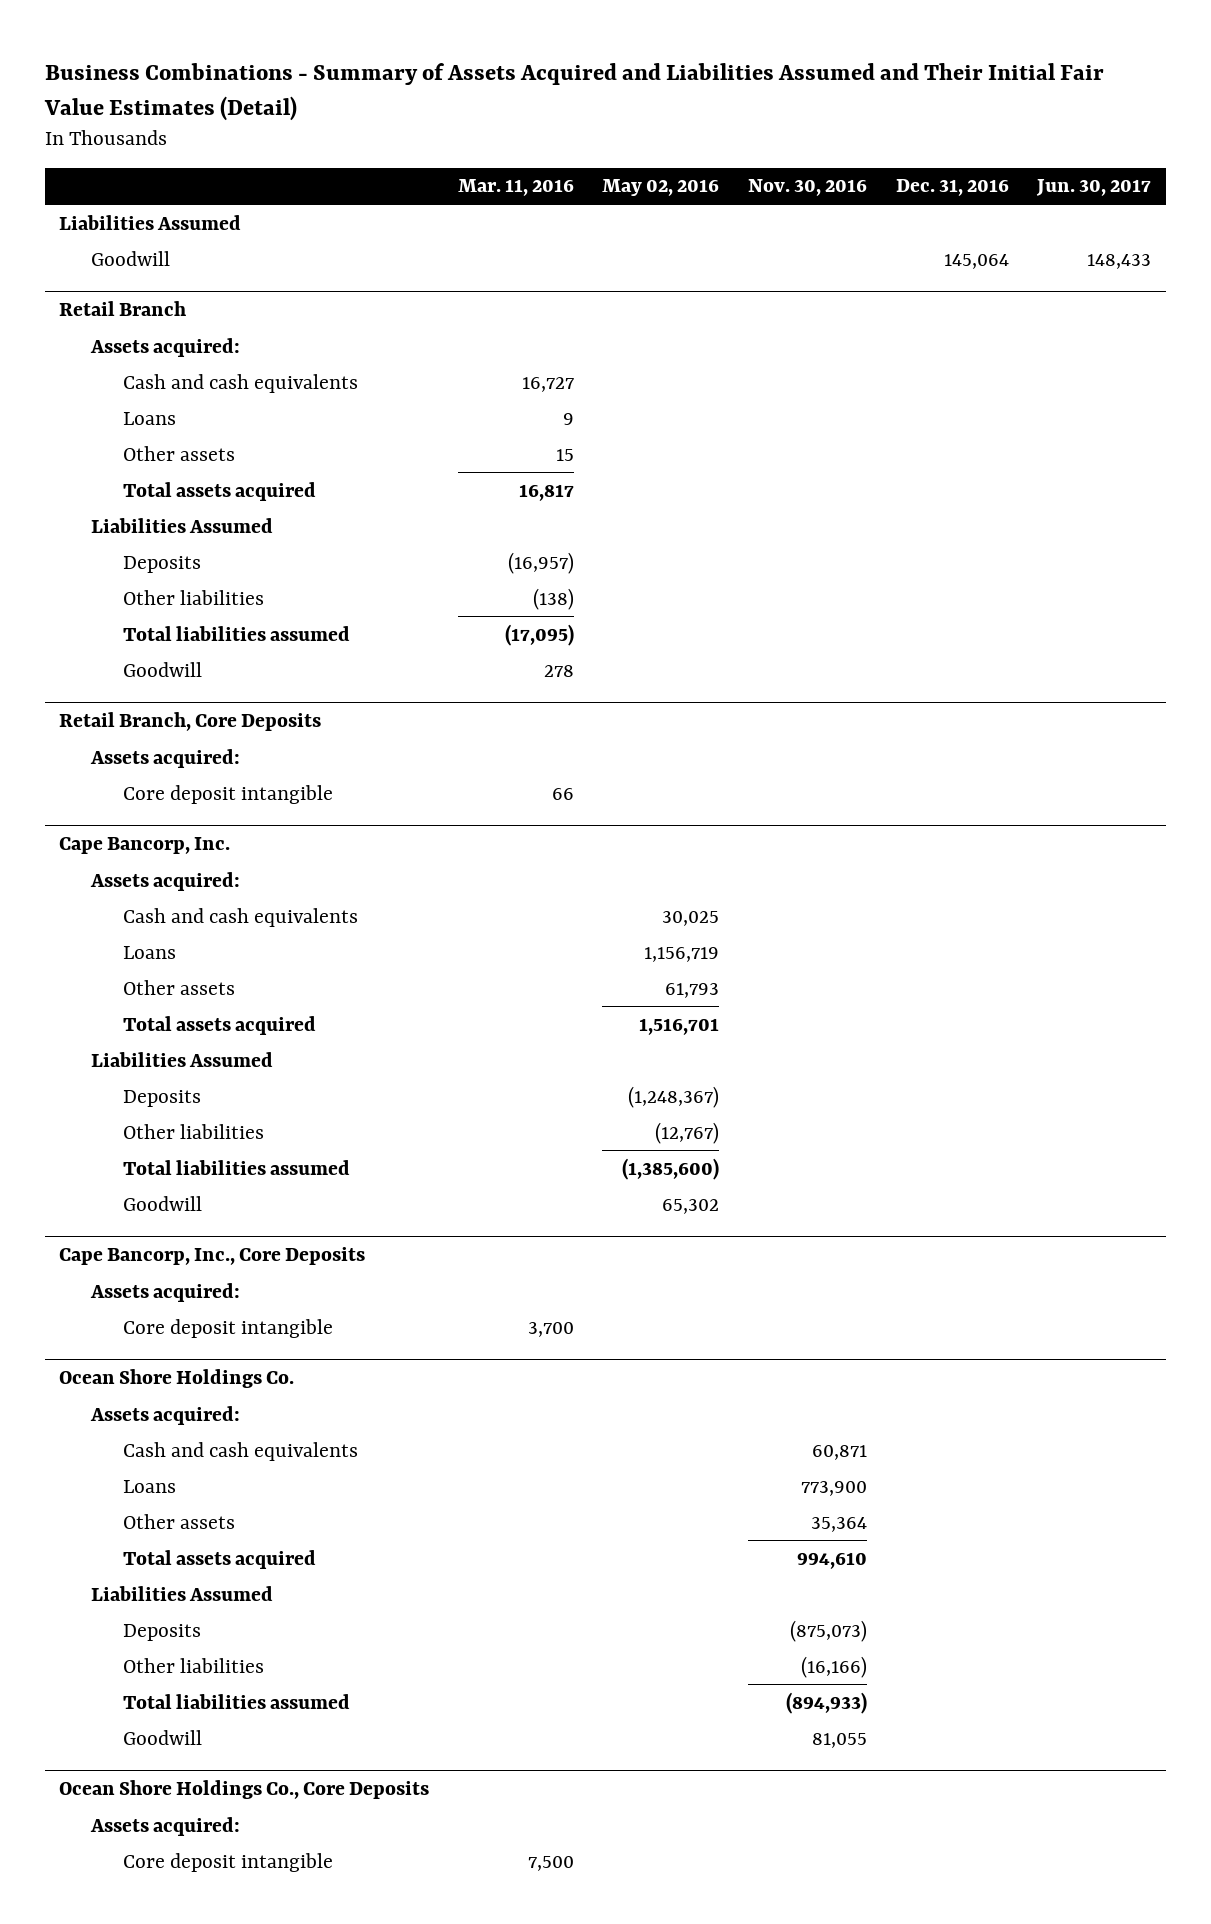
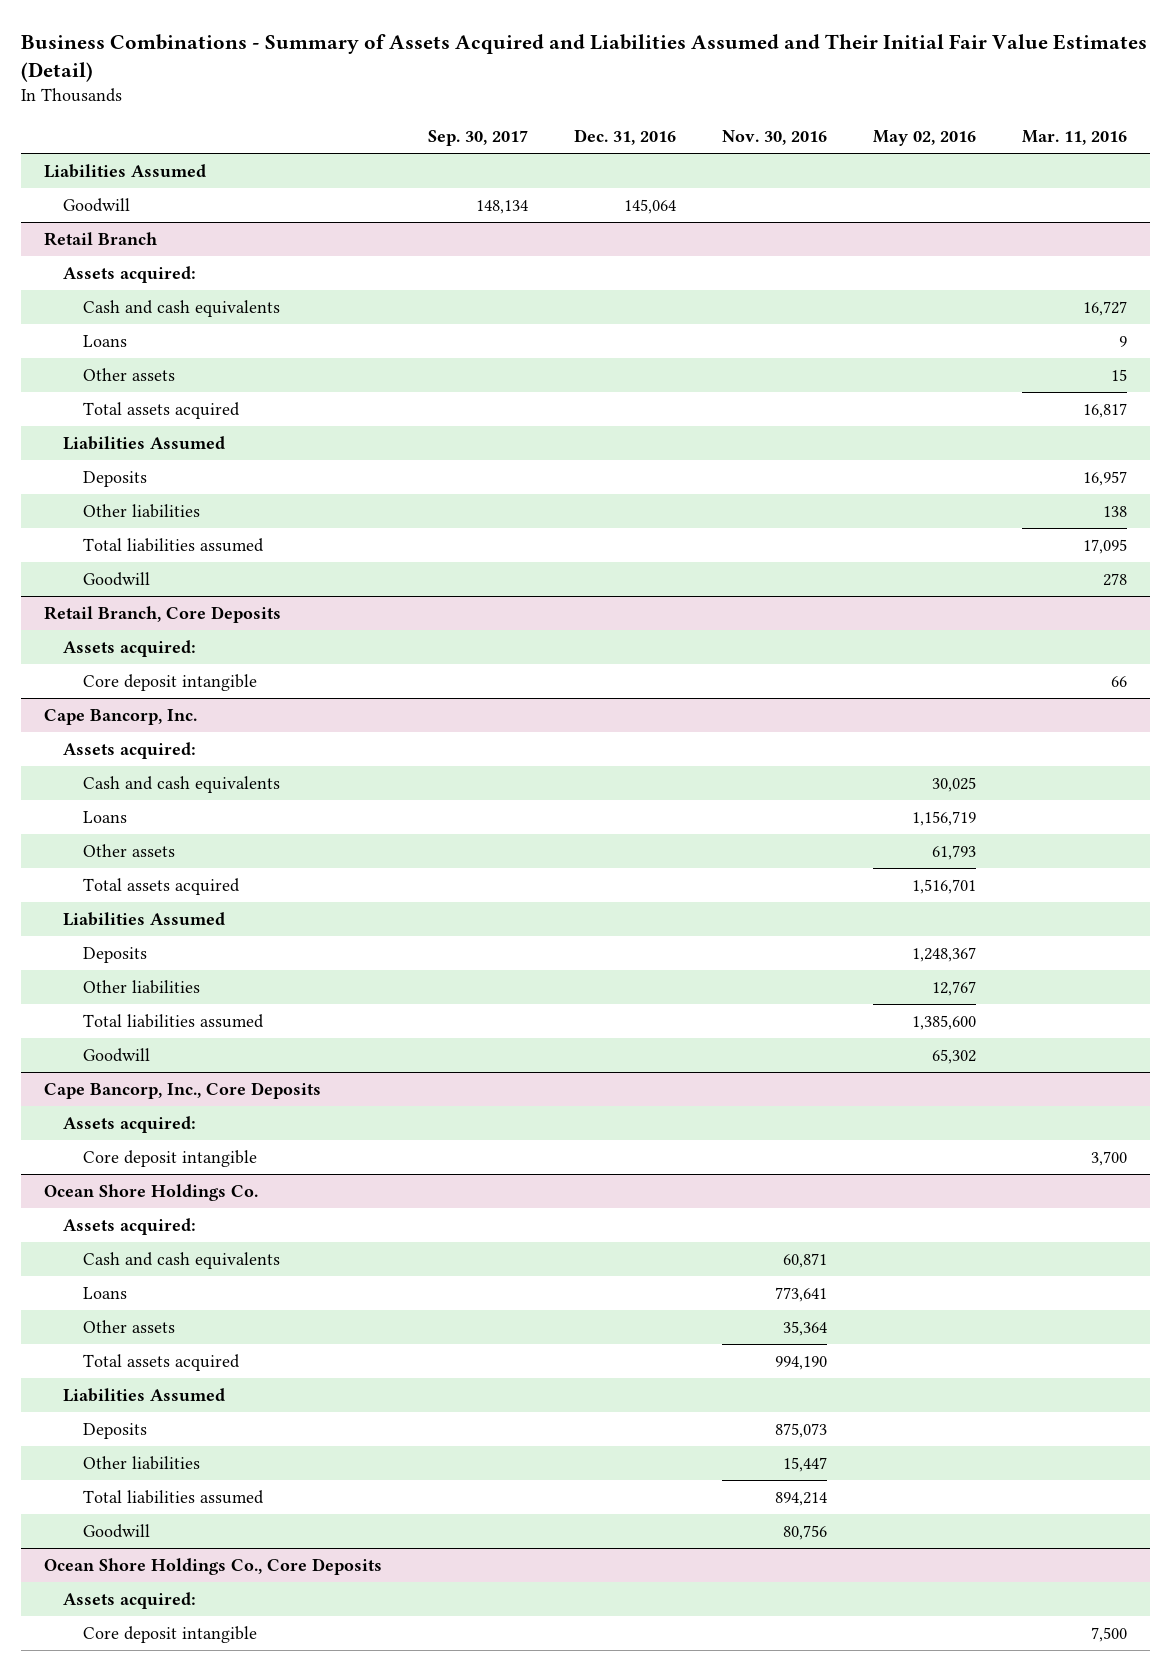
- | Mar. 11, 2016 | May 02, 2016 | Nov. 30, 2016 | Dec. 31, 2016 | Jun. 30, 2017
+ | Sep. 30, 2017 | Dec. 31, 2016 | Nov. 30, 2016 | May 02, 2016 | Mar. 11, 2016
@ Retail Branch
- Deposits | (16,957) | | | |
- Other liabilities | (138) | | | |
- Total liabilities assumed | (17,095) | | | |
+ Deposits | | | | | 16,957
+ Other liabilities | | | | | 138
+ Total liabilities assumed | | | | | 17,095
@ Cape Bancorp, Inc.
- Deposits | | (1,248,367) | | |
- Other liabilities | | (12,767) | | |
- Total liabilities assumed | | (1,385,600) | | |
+ Deposits | | | | 1,248,367 |
+ Other liabilities | | | | 12,767 |
+ Total liabilities assumed | | | | 1,385,600 |
@ Ocean Shore Holdings Co.
- Loans | | | 773,900 | |
+ Loans | | | 773,641 | |
- Total assets acquired | | | 994,610 | |
+ Total assets acquired | | | 994,190 | |
- Deposits | | | (875,073) | |
- Other liabilities | | | (16,166) | |
- Total liabilities assumed | | | (894,933) | |
- Goodwill | | | 81,055 | |
+ Deposits | | | 875,073 | |
+ Other liabilities | | | 15,447 | |
+ Total liabilities assumed | | | 894,214 | |
+ Goodwill | | | 80,756 | |

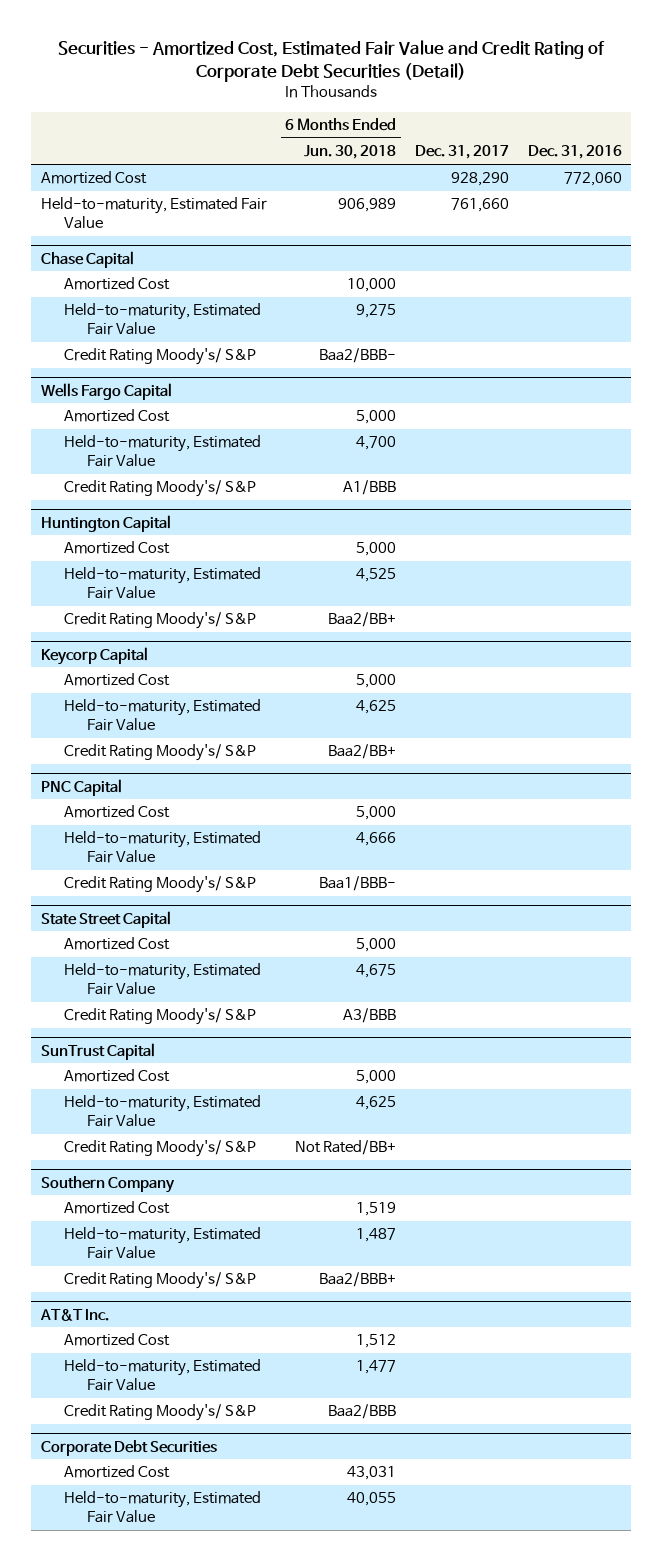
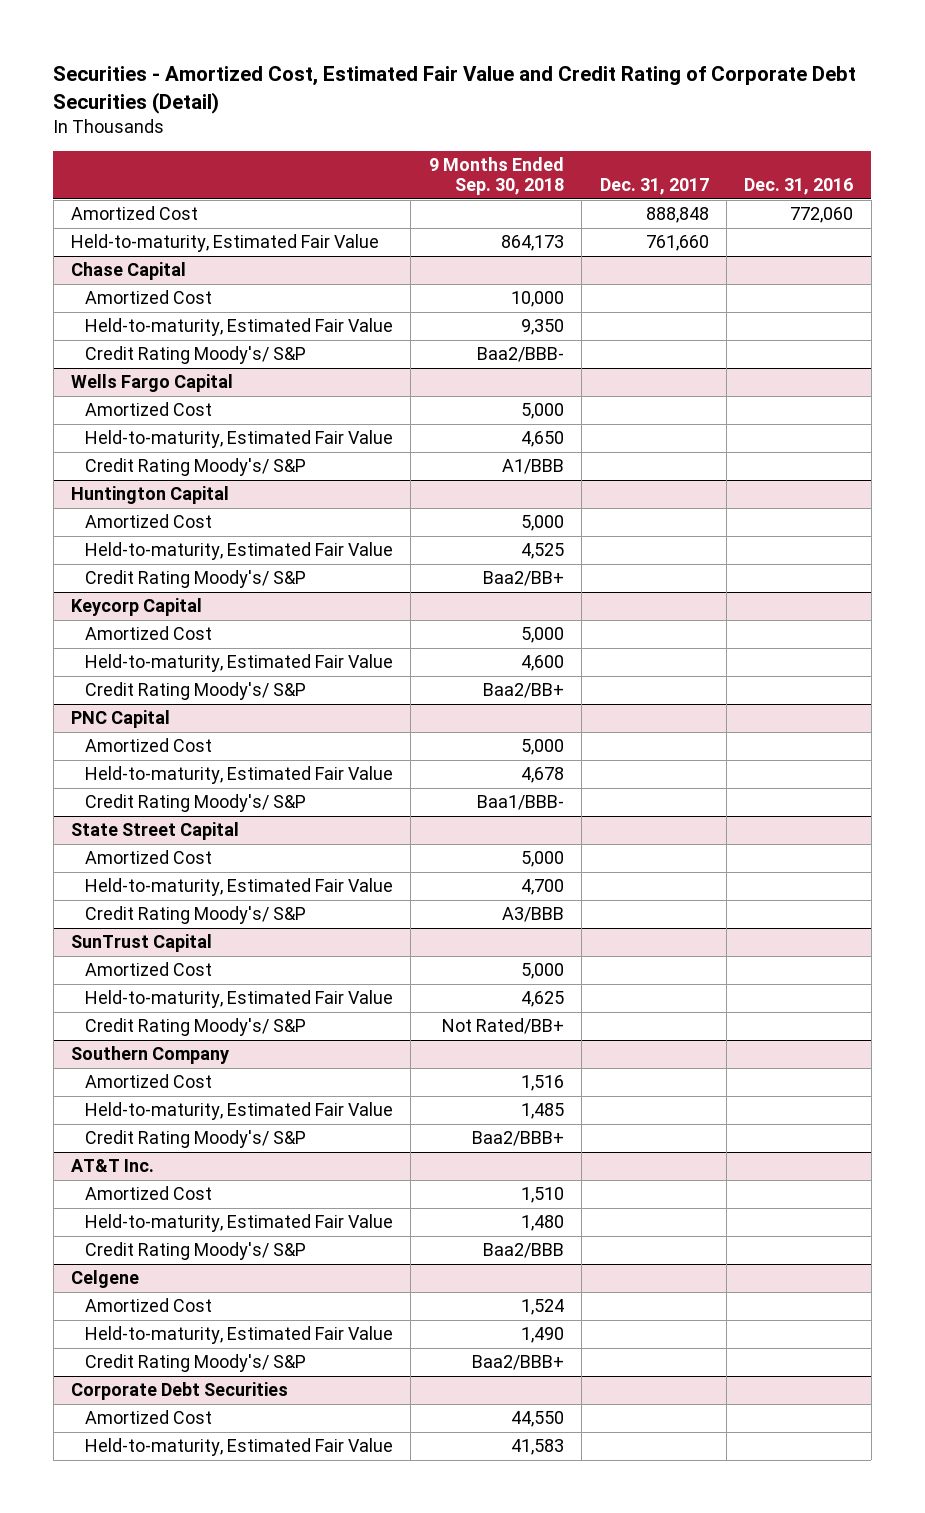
- | 6 Months Ended Jun. 30, 2018 | Dec. 31, 2017 | Dec. 31, 2016
+ | 9 Months Ended Sep. 30, 2018 | Dec. 31, 2017 | Dec. 31, 2016
- Amortized Cost | | 928,290 | 772,060
+ Amortized Cost | | 888,848 | 772,060
+ Celgene
+ Amortized Cost | 1,524 | |
+ Held-to-maturity, Estimated Fair Value | 1,490 | |
+ Credit Rating Moody's/ S&P | Baa2/BBB+ | |

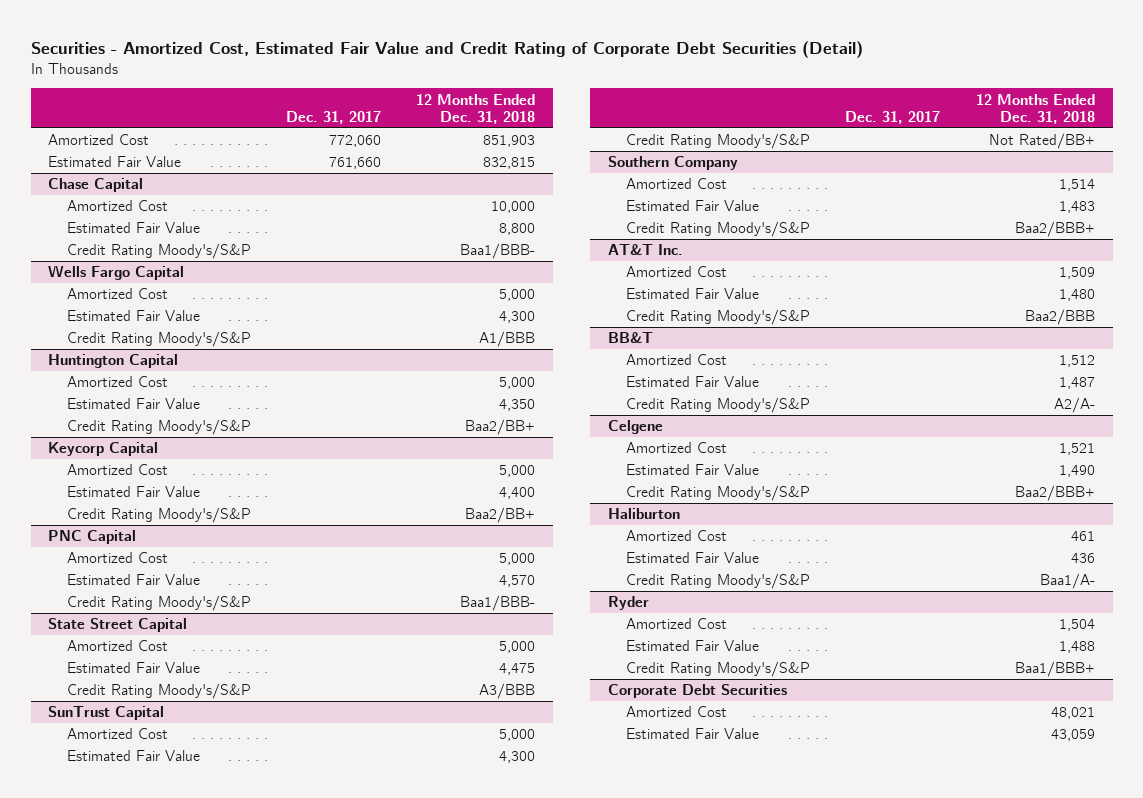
- | 9 Months Ended Sep. 30, 2018 | Dec. 31, 2017 | Dec. 31, 2016
+ | Dec. 31, 2017 | 12 Months Ended Dec. 31, 2018
- Amortized Cost | | 888,848 | 772,060
- Held-to-maturity, Estimated Fair Value | 864,173 | 761,660 |
+ Amortized Cost | 772,060 | 851,903
+ Estimated Fair Value | 761,660 | 832,815
@ Chase Capital
- Held-to-maturity, Estimated Fair Value | 9,350 | |
- Credit Rating Moody's/ S&P | Baa2/BBB- | |
+ Estimated Fair Value | | 8,800
+ Credit Rating Moody's/S&P | | Baa1/BBB-
@ Wells Fargo Capital
- Held-to-maturity, Estimated Fair Value | 4,650 | |
- Credit Rating Moody's/ S&P | A1/BBB | |
+ Estimated Fair Value | | 4,300
+ Credit Rating Moody's/S&P | | A1/BBB
@ Huntington Capital
- Held-to-maturity, Estimated Fair Value | 4,525 | |
- Credit Rating Moody's/ S&P | Baa2/BB+ | |
+ Estimated Fair Value | | 4,350
+ Credit Rating Moody's/S&P | | Baa2/BB+
@ Keycorp Capital
- Held-to-maturity, Estimated Fair Value | 4,600 | |
- Credit Rating Moody's/ S&P | Baa2/BB+ | |
+ Estimated Fair Value | | 4,400
+ Credit Rating Moody's/S&P | | Baa2/BB+
@ PNC Capital
- Held-to-maturity, Estimated Fair Value | 4,678 | |
- Credit Rating Moody's/ S&P | Baa1/BBB- | |
+ Estimated Fair Value | | 4,570
+ Credit Rating Moody's/S&P | | Baa1/BBB-
@ State Street Capital
- Held-to-maturity, Estimated Fair Value | 4,700 | |
- Credit Rating Moody's/ S&P | A3/BBB | |
+ Estimated Fair Value | | 4,475
+ Credit Rating Moody's/S&P | | A3/BBB
@ SunTrust Capital
- Held-to-maturity, Estimated Fair Value | 4,625 | |
- Credit Rating Moody's/ S&P | Not Rated/BB+ | |
+ Estimated Fair Value | | 4,300
+ Credit Rating Moody's/S&P | | Not Rated/BB+
@ Southern Company
- Held-to-maturity, Estimated Fair Value | 1,485 | |
- Credit Rating Moody's/ S&P | Baa2/BBB+ | |
+ Estimated Fair Value | | 1,483
+ Credit Rating Moody's/S&P | | Baa2/BBB+
@ AT&T Inc.
- Held-to-maturity, Estimated Fair Value | 1,480 | |
- Credit Rating Moody's/ S&P | Baa2/BBB | |
+ Estimated Fair Value | | 1,480
+ Credit Rating Moody's/S&P | | Baa2/BBB
+ BB&T
+ Amortized Cost | | 1,512
+ Estimated Fair Value | | 1,487
+ Credit Rating Moody's/S&P | | A2/A-
@ Celgene
- Held-to-maturity, Estimated Fair Value | 1,490 | |
- Credit Rating Moody's/ S&P | Baa2/BBB+ | |
+ Estimated Fair Value | | 1,490
+ Credit Rating Moody's/S&P | | Baa2/BBB+
+ Haliburton
+ Amortized Cost | | 461
+ Estimated Fair Value | | 436
+ Credit Rating Moody's/S&P | | Baa1/A-
+ Ryder
+ Amortized Cost | | 1,504
+ Estimated Fair Value | | 1,488
+ Credit Rating Moody's/S&P | | Baa1/BBB+
@ Corporate Debt Securities
- Held-to-maturity, Estimated Fair Value | 41,583 | |
+ Estimated Fair Value | | 43,059

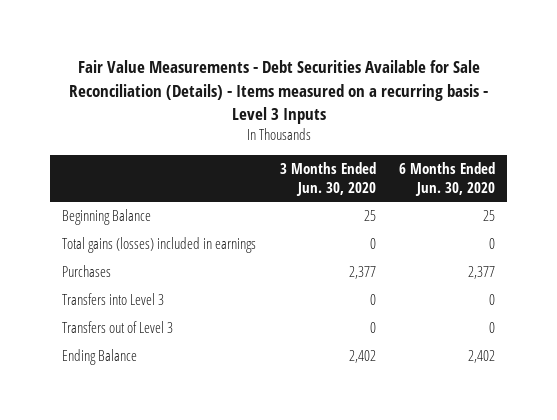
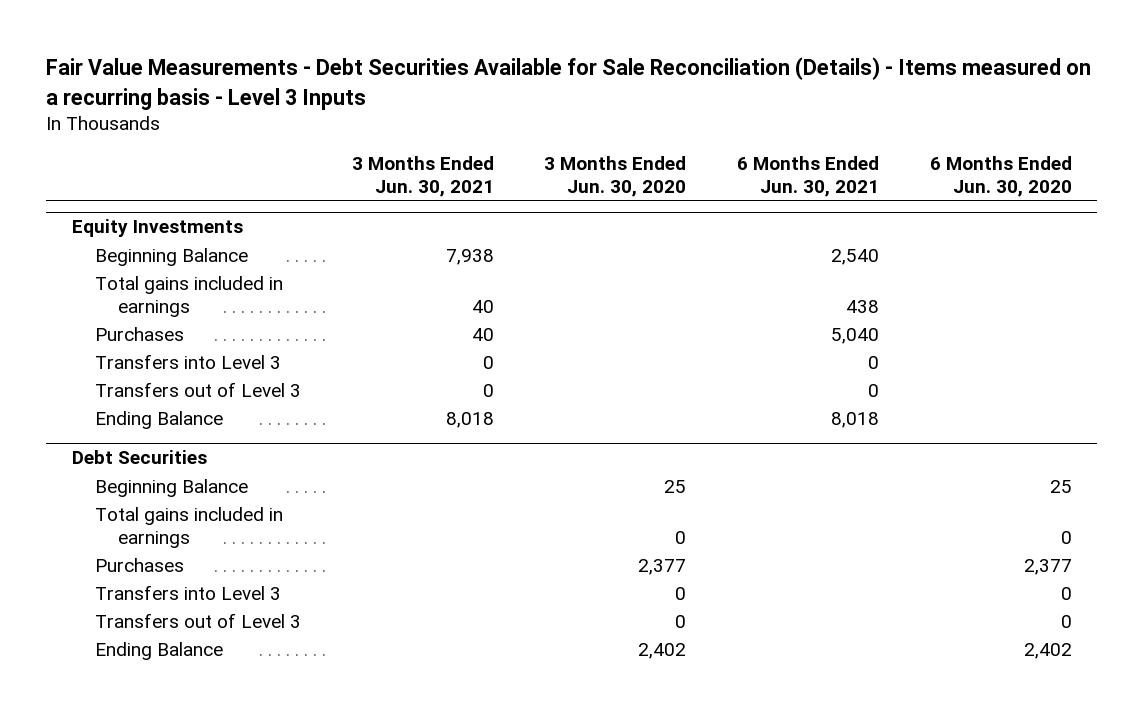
- | 3 Months Ended Jun. 30, 2020 | 6 Months Ended Jun. 30, 2020
+ | 3 Months Ended Jun. 30, 2021 | 3 Months Ended Jun. 30, 2020 | 6 Months Ended Jun. 30, 2021 | 6 Months Ended Jun. 30, 2020
+ Equity Investments
+ Beginning Balance | 7,938 | | 2,540 |
+ Total gains included in earnings | 40 | | 438 |
+ Purchases | 40 | | 5,040 |
+ Transfers into Level 3 | 0 | | 0 |
+ Transfers out of Level 3 | 0 | | 0 |
+ Ending Balance | 8,018 | | 8,018 |
+ Debt Securities
- Total gains (losses) included in earnings | 0 | 0
+ Total gains included in earnings | | 0 | | 0

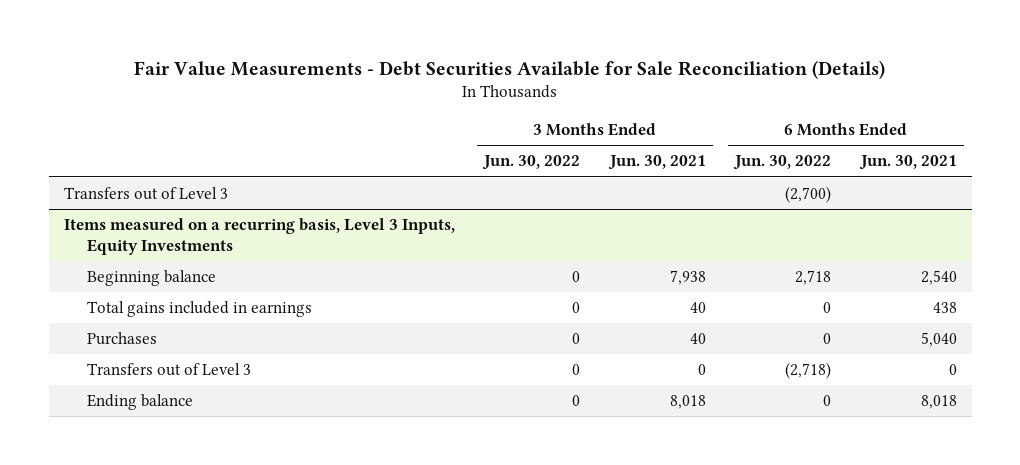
- Fair Value Measurements - Debt Securities Available for Sale Reconciliation (Details) - Items measured on a recurring basis - Level 3 Inputs
+ Fair Value Measurements - Debt Securities Available for Sale Reconciliation (Details)
- | 3 Months Ended Jun. 30, 2021 | 3 Months Ended Jun. 30, 2020 | 6 Months Ended Jun. 30, 2021 | 6 Months Ended Jun. 30, 2020
+ | 3 Months Ended Jun. 30, 2022 | 3 Months Ended Jun. 30, 2021 | 6 Months Ended Jun. 30, 2022 | 6 Months Ended Jun. 30, 2021
- Equity Investments
- Beginning Balance | 7,938 | | 2,540 |
+ Transfers out of Level 3 | | | (2,700) |
+ Items measured on a recurring basis, Level 3 Inputs, Equity Investments
+ Beginning balance | 0 | 7,938 | 2,718 | 2,540
- Transfers into Level 3 | 0 | | 0 |
- Ending Balance | 8,018 | | 8,018 |
- Debt Securities
- Beginning Balance | | 25 | | 25
- Total gains included in earnings | | 0 | | 0
- Purchases | | 2,377 | | 2,377
- Transfers into Level 3 | | 0 | | 0
- Transfers out of Level 3 | | 0 | | 0
- Ending Balance | | 2,402 | | 2,402
+ Ending balance | 0 | 8,018 | 0 | 8,018

